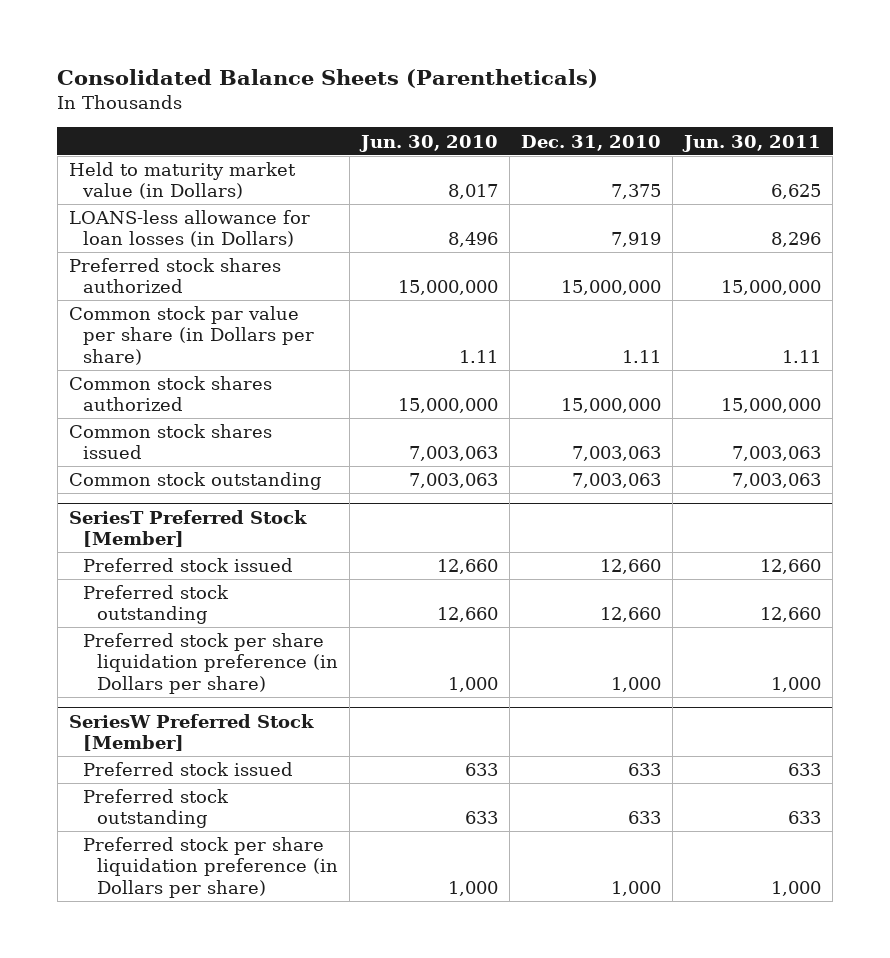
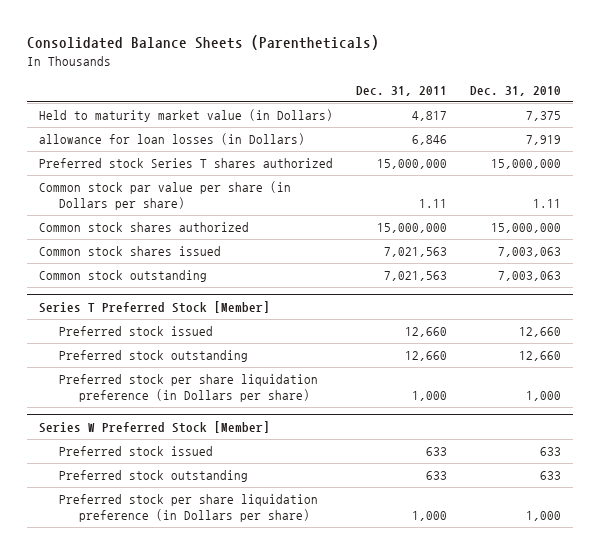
- | Jun. 30, 2010 | Dec. 31, 2010 | Jun. 30, 2011
+ | Dec. 31, 2011 | Dec. 31, 2010
- LOANS-less allowance for loan losses (in Dollars) | 8,496 | 7,919 | 8,296
- Preferred stock shares authorized | 15,000,000 | 15,000,000 | 15,000,000
+ allowance for loan losses (in Dollars) | 6,846 | 7,919
+ Preferred stock Series T shares authorized | 15,000,000 | 15,000,000
- SeriesT Preferred Stock [Member]
+ Series T Preferred Stock [Member]
- SeriesW Preferred Stock [Member]
+ Series W Preferred Stock [Member]

